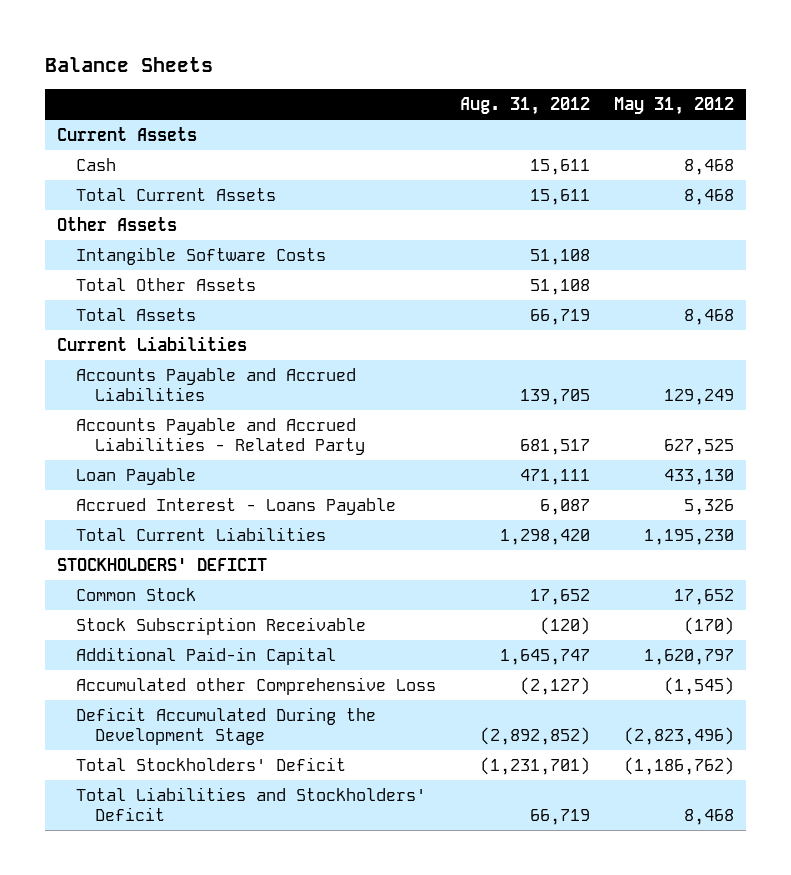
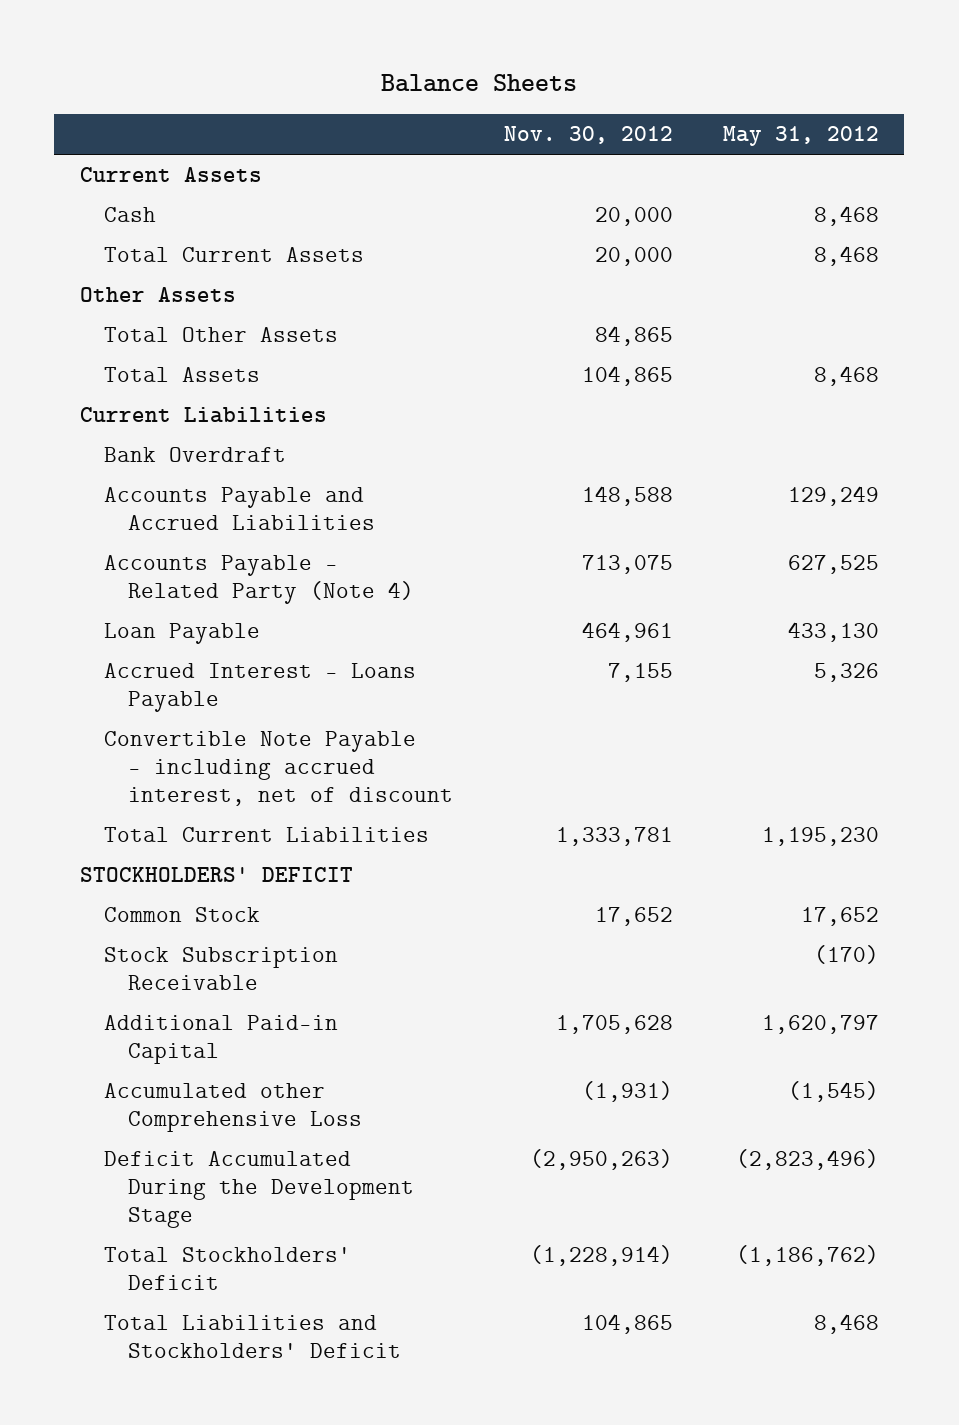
- | Aug. 31, 2012 | May 31, 2012
+ | Nov. 30, 2012 | May 31, 2012
- Intangible Software Costs | 51,108 |
+ Bank Overdraft
- Accounts Payable and Accrued Liabilities - Related Party | 681,517 | 627,525
+ Accounts Payable - Related Party (Note 4) | 713,075 | 627,525
+ Convertible Note Payable - including accrued interest, net of discount

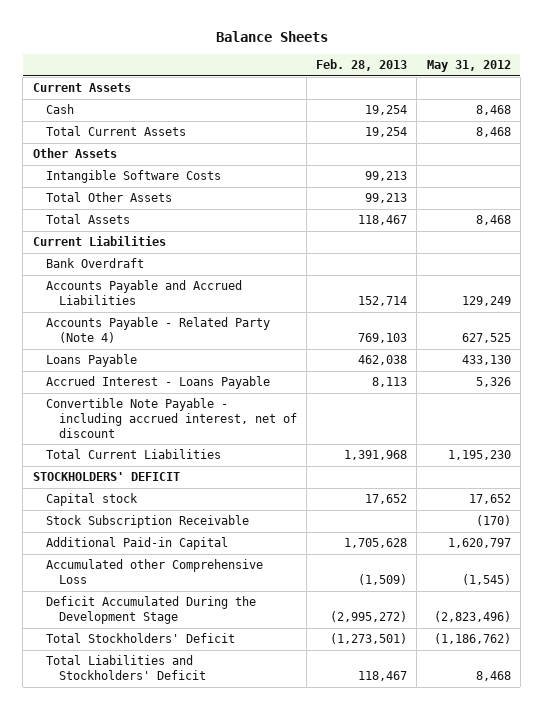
- | Nov. 30, 2012 | May 31, 2012
+ | Feb. 28, 2013 | May 31, 2012
+ Intangible Software Costs | 99,213 |
- Loan Payable | 464,961 | 433,130
+ Loans Payable | 462,038 | 433,130
- Common Stock | 17,652 | 17,652
+ Capital stock | 17,652 | 17,652

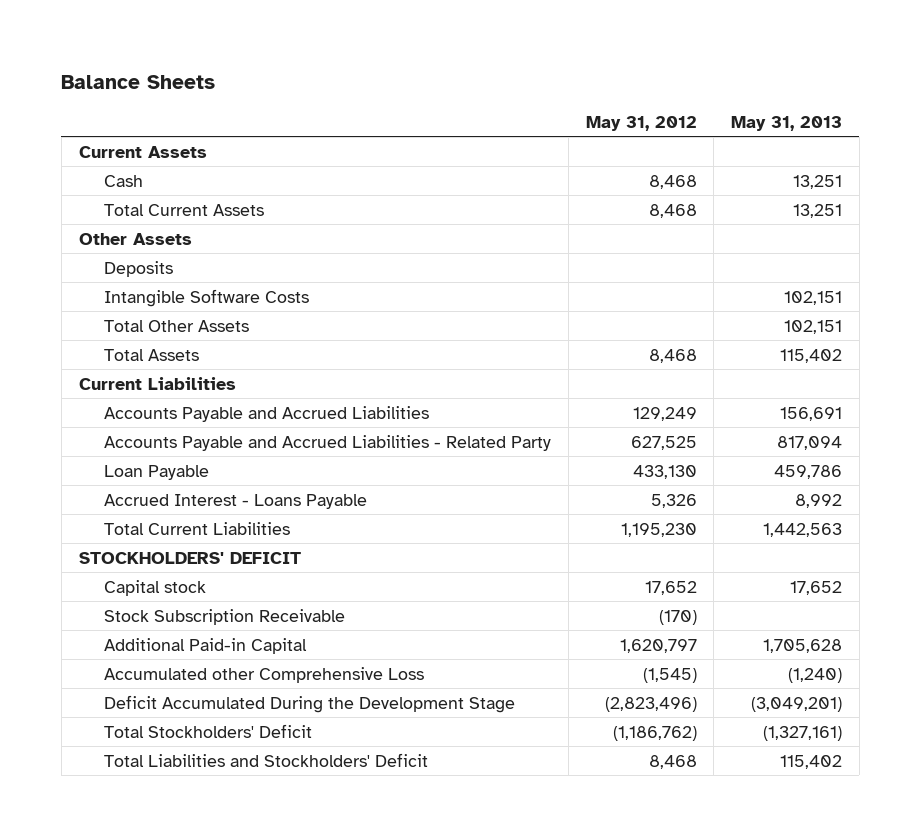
- | Feb. 28, 2013 | May 31, 2012
+ | May 31, 2012 | May 31, 2013
+ Deposits
- Bank Overdraft
- Accounts Payable - Related Party (Note 4) | 769,103 | 627,525
- Loans Payable | 462,038 | 433,130
+ Accounts Payable and Accrued Liabilities - Related Party | 627,525 | 817,094
+ Loan Payable | 433,130 | 459,786
- Convertible Note Payable - including accrued interest, net of discount

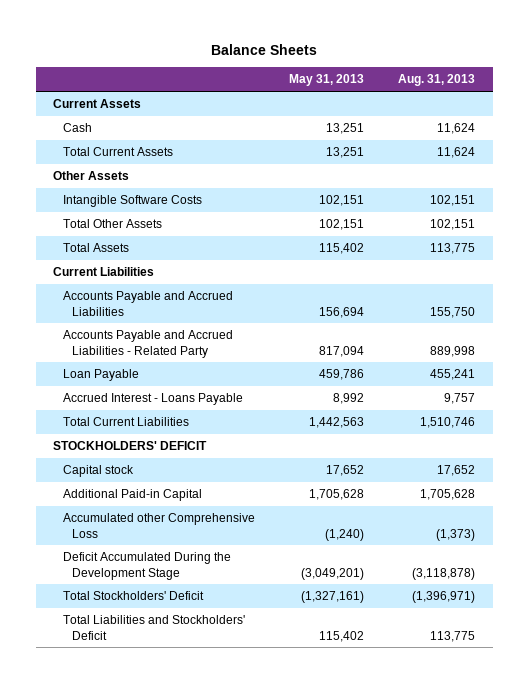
- | May 31, 2012 | May 31, 2013
+ | May 31, 2013 | Aug. 31, 2013
- Deposits
- Accounts Payable and Accrued Liabilities | 129,249 | 156,691
+ Accounts Payable and Accrued Liabilities | 156,694 | 155,750
- Stock Subscription Receivable | (170) |

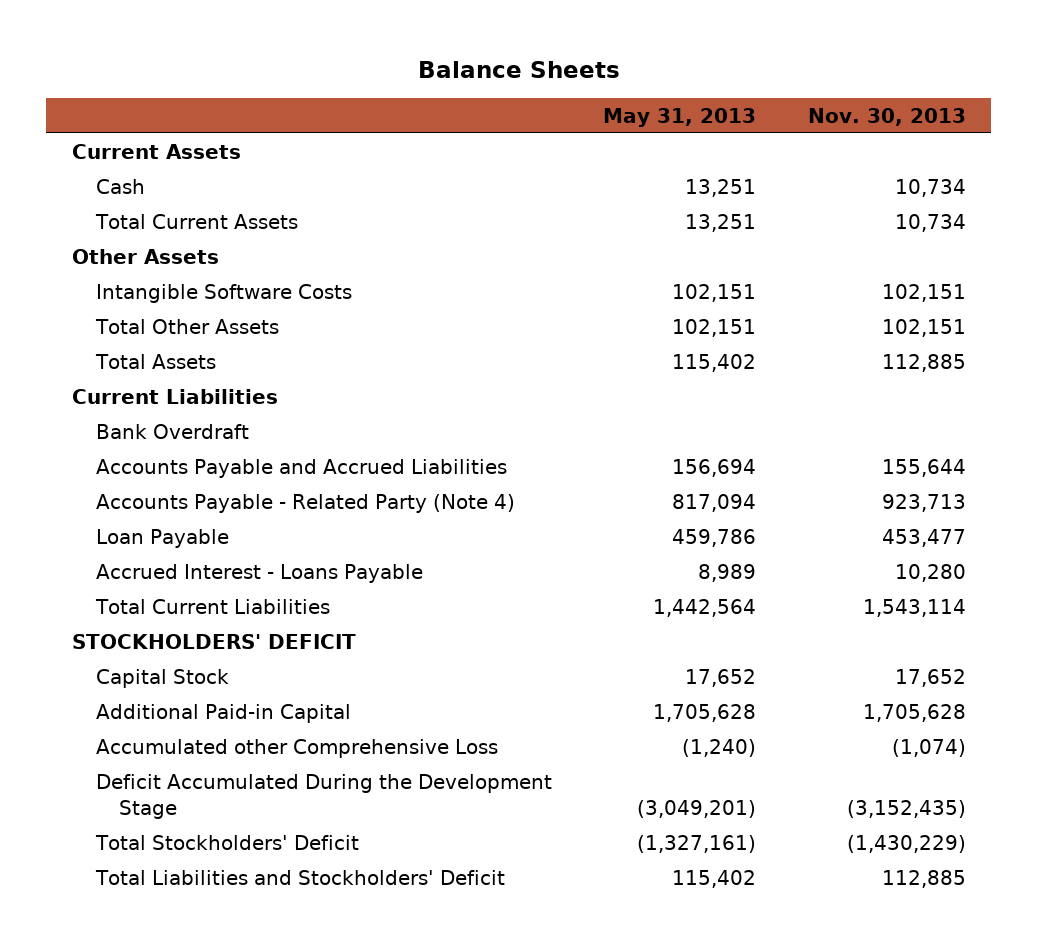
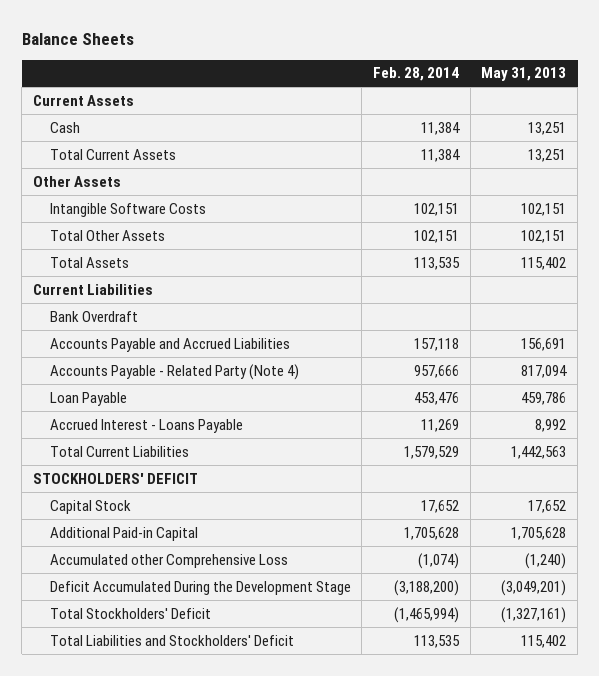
- | May 31, 2013 | Nov. 30, 2013
+ | Feb. 28, 2014 | May 31, 2013
- Accounts Payable and Accrued Liabilities | 156,694 | 155,644
+ Accounts Payable and Accrued Liabilities | 157,118 | 156,691
- Accrued Interest - Loans Payable | 8,989 | 10,280
- Total Current Liabilities | 1,442,564 | 1,543,114
+ Accrued Interest - Loans Payable | 11,269 | 8,992
+ Total Current Liabilities | 1,579,529 | 1,442,563

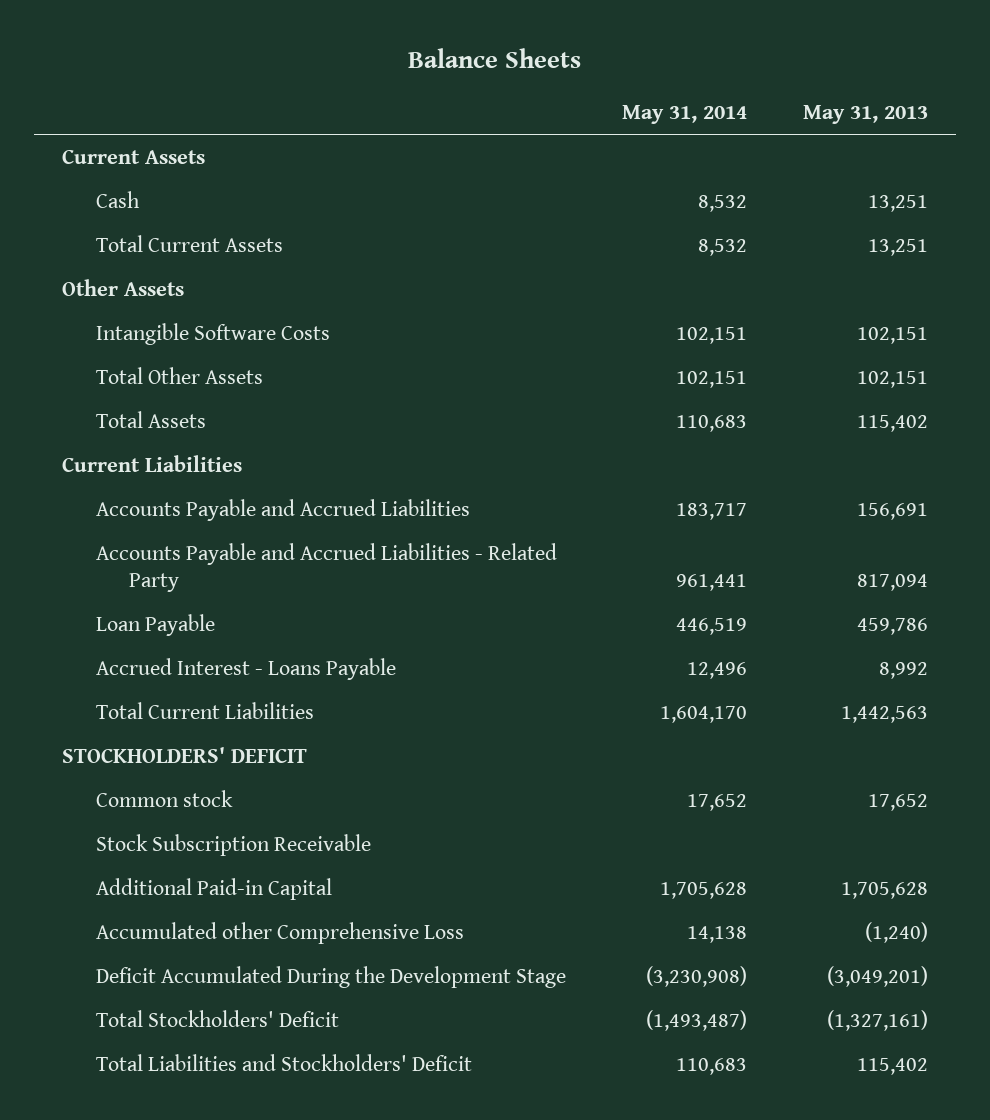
- | Feb. 28, 2014 | May 31, 2013
+ | May 31, 2014 | May 31, 2013
- Bank Overdraft
- Accounts Payable - Related Party (Note 4) | 957,666 | 817,094
+ Accounts Payable and Accrued Liabilities - Related Party | 961,441 | 817,094
- Capital Stock | 17,652 | 17,652
+ Common stock | 17,652 | 17,652
+ Stock Subscription Receivable

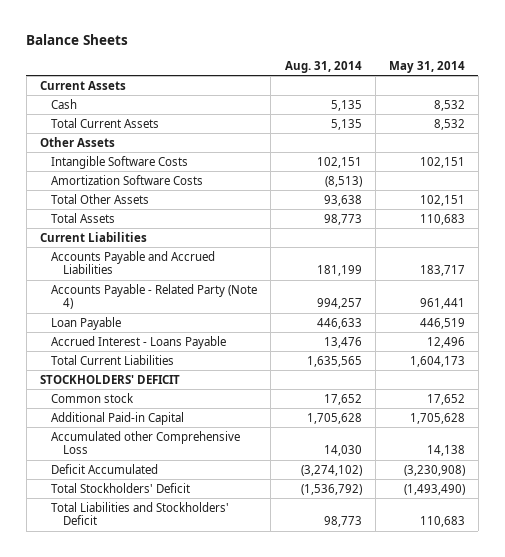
- | May 31, 2014 | May 31, 2013
+ | Aug. 31, 2014 | May 31, 2014
+ Amortization Software Costs | (8,513) |
- Accounts Payable and Accrued Liabilities - Related Party | 961,441 | 817,094
+ Accounts Payable - Related Party (Note 4) | 994,257 | 961,441
- Total Current Liabilities | 1,604,170 | 1,442,563
+ Total Current Liabilities | 1,635,565 | 1,604,173
- Stock Subscription Receivable
- Deficit Accumulated During the Development Stage | (3,230,908) | (3,049,201)
- Total Stockholders' Deficit | (1,493,487) | (1,327,161)
+ Deficit Accumulated | (3,274,102) | (3,230,908)
+ Total Stockholders' Deficit | (1,536,792) | (1,493,490)

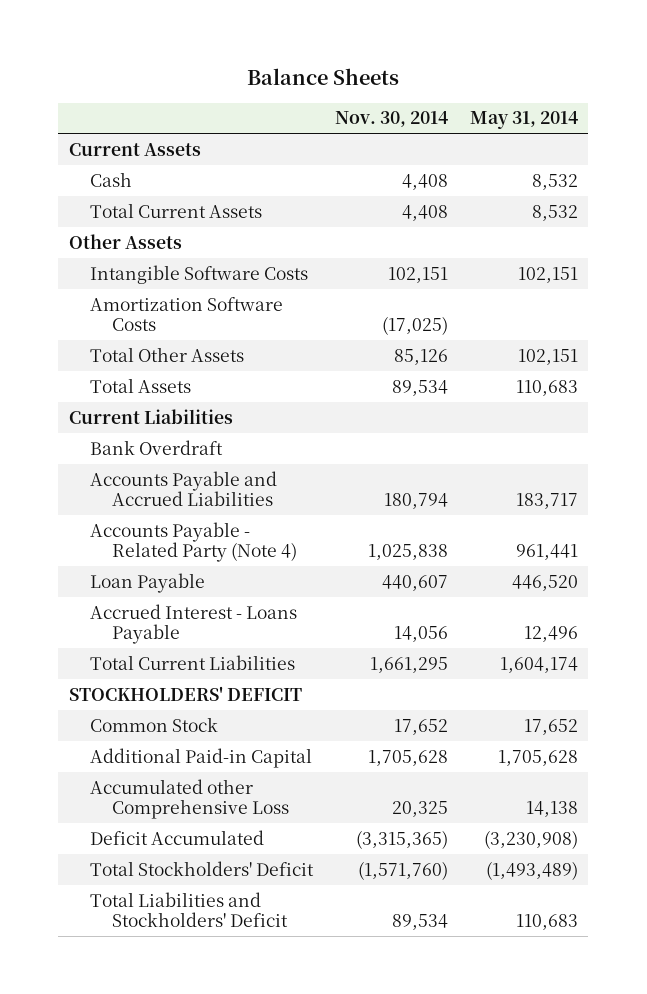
- | Aug. 31, 2014 | May 31, 2014
+ | Nov. 30, 2014 | May 31, 2014
+ Bank Overdraft
- Loan Payable | 446,633 | 446,519
+ Loan Payable | 440,607 | 446,520
- Total Current Liabilities | 1,635,565 | 1,604,173
+ Total Current Liabilities | 1,661,295 | 1,604,174
- Common stock | 17,652 | 17,652
+ Common Stock | 17,652 | 17,652
- Total Stockholders' Deficit | (1,536,792) | (1,493,490)
+ Total Stockholders' Deficit | (1,571,760) | (1,493,489)

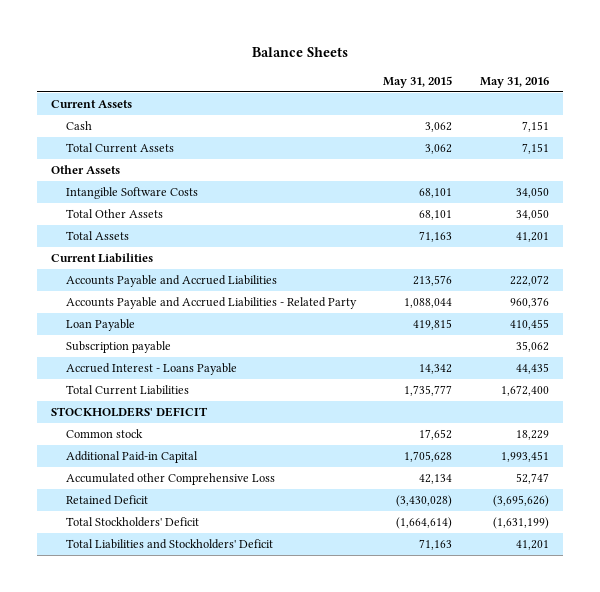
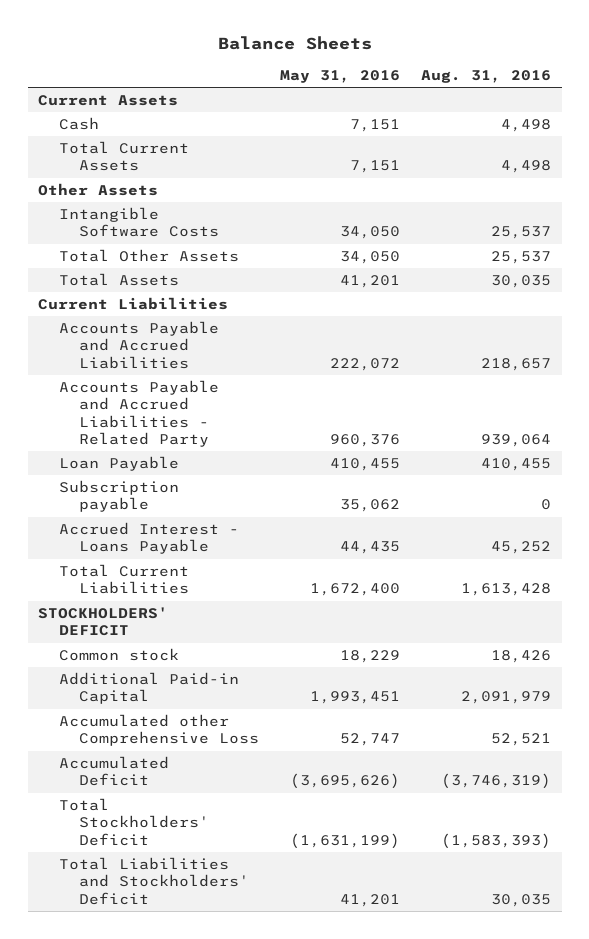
- | May 31, 2015 | May 31, 2016
+ | May 31, 2016 | Aug. 31, 2016
- Retained Deficit | (3,430,028) | (3,695,626)
+ Accumulated Deficit | (3,695,626) | (3,746,319)

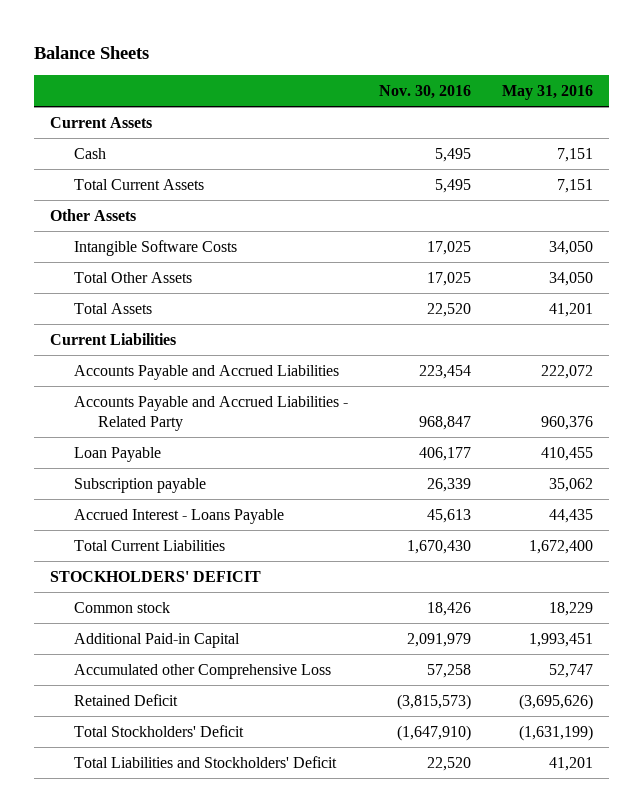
- | May 31, 2016 | Aug. 31, 2016
+ | Nov. 30, 2016 | May 31, 2016
- Accumulated Deficit | (3,695,626) | (3,746,319)
+ Retained Deficit | (3,815,573) | (3,695,626)

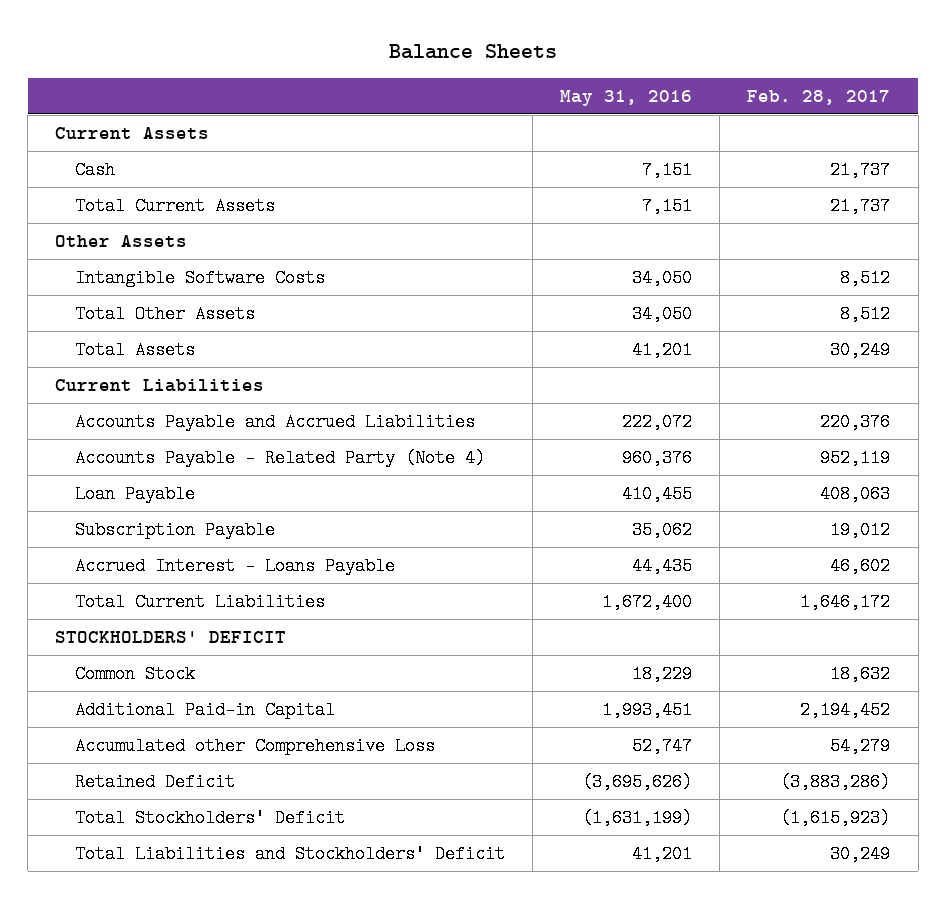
- | Nov. 30, 2016 | May 31, 2016
+ | May 31, 2016 | Feb. 28, 2017
- Accounts Payable and Accrued Liabilities - Related Party | 968,847 | 960,376
+ Accounts Payable - Related Party (Note 4) | 960,376 | 952,119
- Subscription payable | 26,339 | 35,062
+ Subscription Payable | 35,062 | 19,012
- Common stock | 18,426 | 18,229
+ Common Stock | 18,229 | 18,632

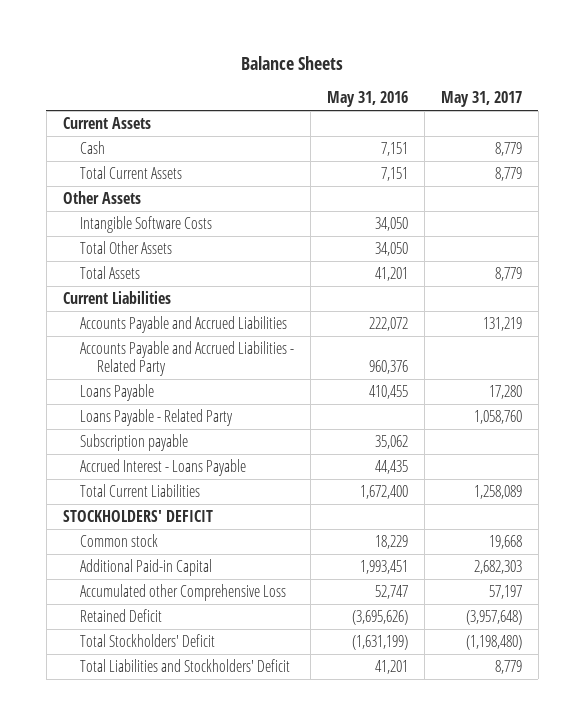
- | May 31, 2016 | Feb. 28, 2017
+ | May 31, 2016 | May 31, 2017
- Accounts Payable - Related Party (Note 4) | 960,376 | 952,119
- Loan Payable | 410,455 | 408,063
- Subscription Payable | 35,062 | 19,012
+ Accounts Payable and Accrued Liabilities - Related Party | 960,376 |
+ Loans Payable | 410,455 | 17,280
+ Loans Payable - Related Party | | 1,058,760
+ Subscription payable | 35,062 |
- Common Stock | 18,229 | 18,632
+ Common stock | 18,229 | 19,668

